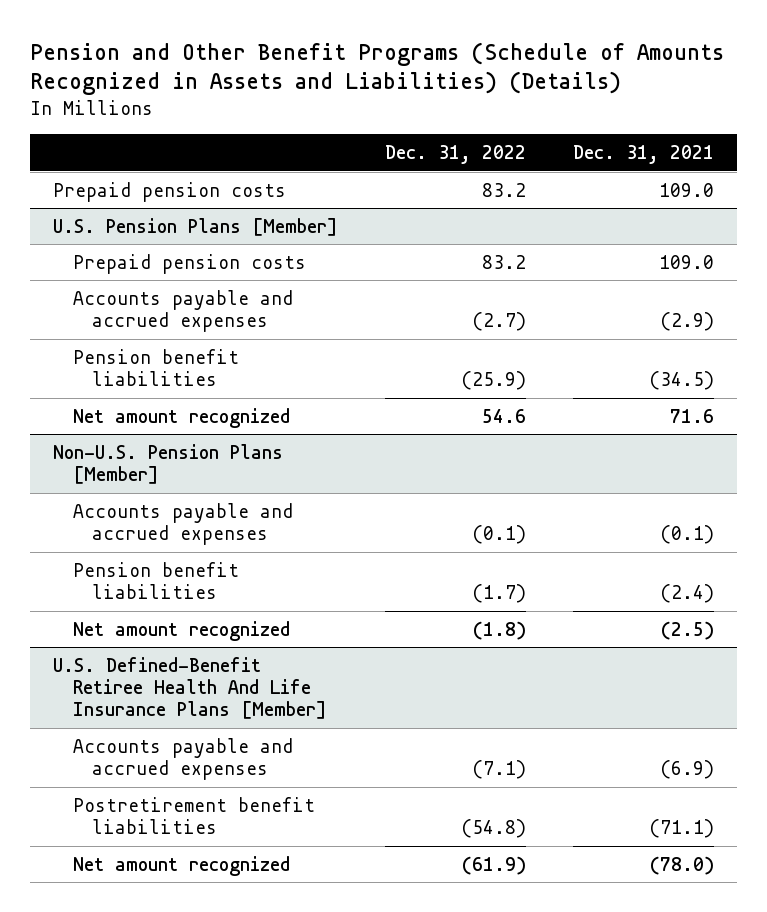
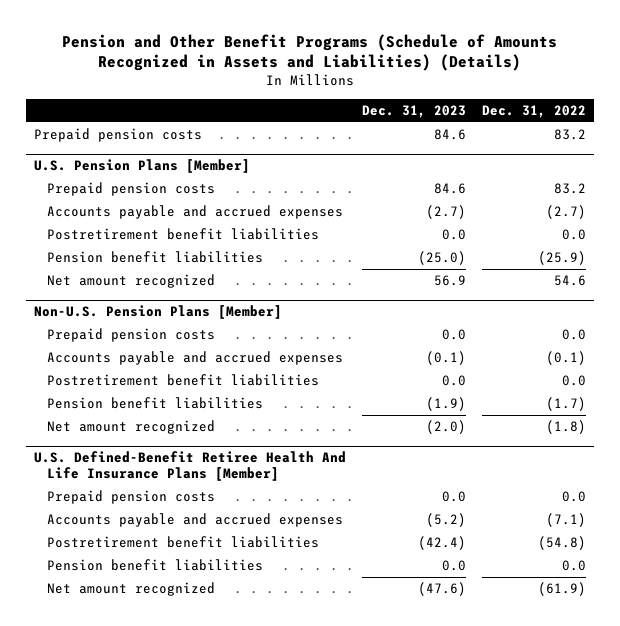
- | Dec. 31, 2022 | Dec. 31, 2021
+ | Dec. 31, 2023 | Dec. 31, 2022
@ U.S. Pension Plans [Member]
+ Postretirement benefit liabilities | 0.0 | 0.0
@ Non-U.S. Pension Plans [Member]
+ Prepaid pension costs | 0.0 | 0.0
+ Postretirement benefit liabilities | 0.0 | 0.0
@ U.S. Defined-Benefit Retiree Health And Life Insurance Plans [Member]
+ Prepaid pension costs | 0.0 | 0.0
+ Pension benefit liabilities | 0.0 | 0.0

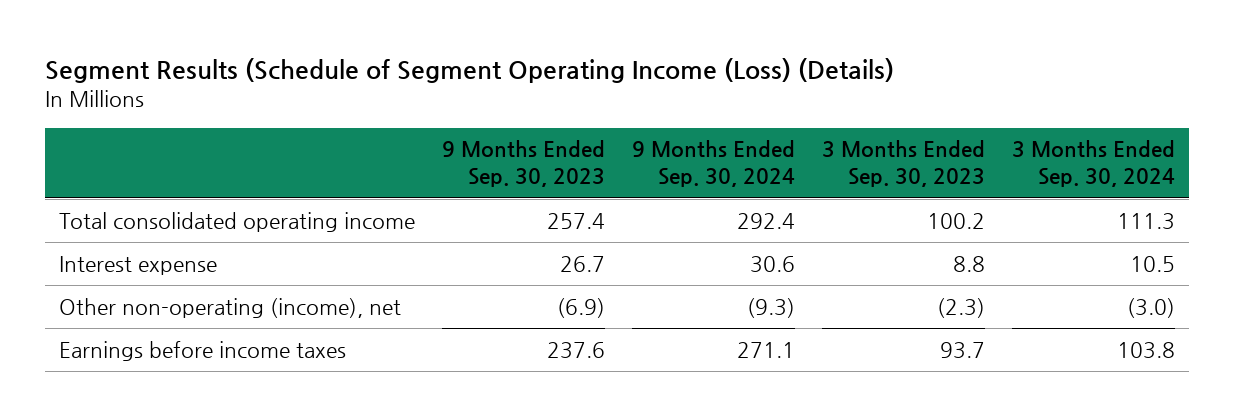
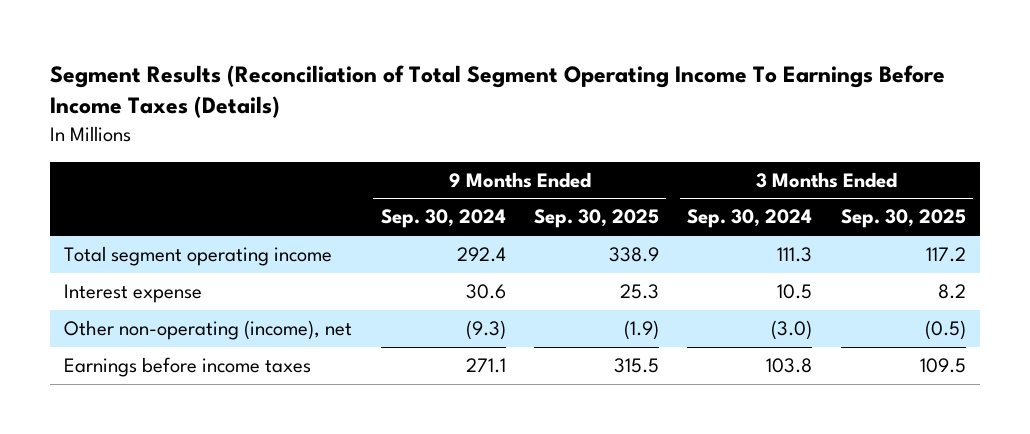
- Segment Results (Schedule of Segment Operating Income (Loss) (Details)
+ Segment Results (Reconciliation of Total Segment Operating Income To Earnings Before Income Taxes (Details)
- | 9 Months Ended Sep. 30, 2023 | 9 Months Ended Sep. 30, 2024 | 3 Months Ended Sep. 30, 2023 | 3 Months Ended Sep. 30, 2024
+ | 9 Months Ended Sep. 30, 2024 | 9 Months Ended Sep. 30, 2025 | 3 Months Ended Sep. 30, 2024 | 3 Months Ended Sep. 30, 2025
- Total consolidated operating income | 257.4 | 292.4 | 100.2 | 111.3
+ Total segment operating income | 292.4 | 338.9 | 111.3 | 117.2

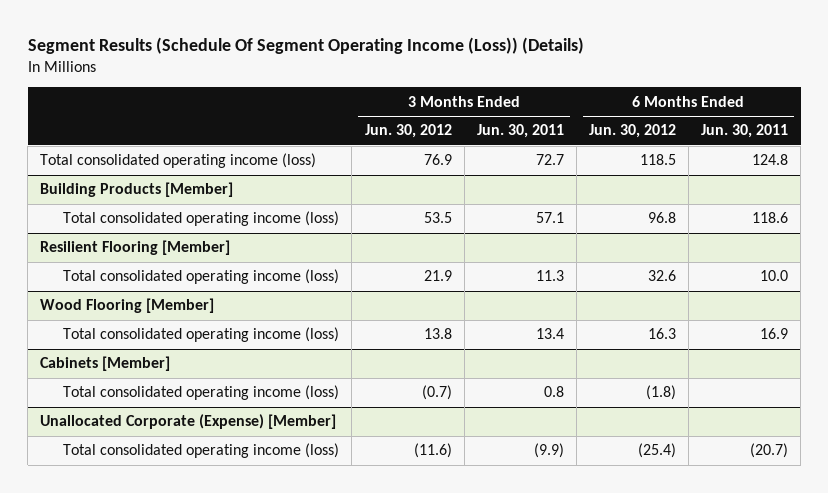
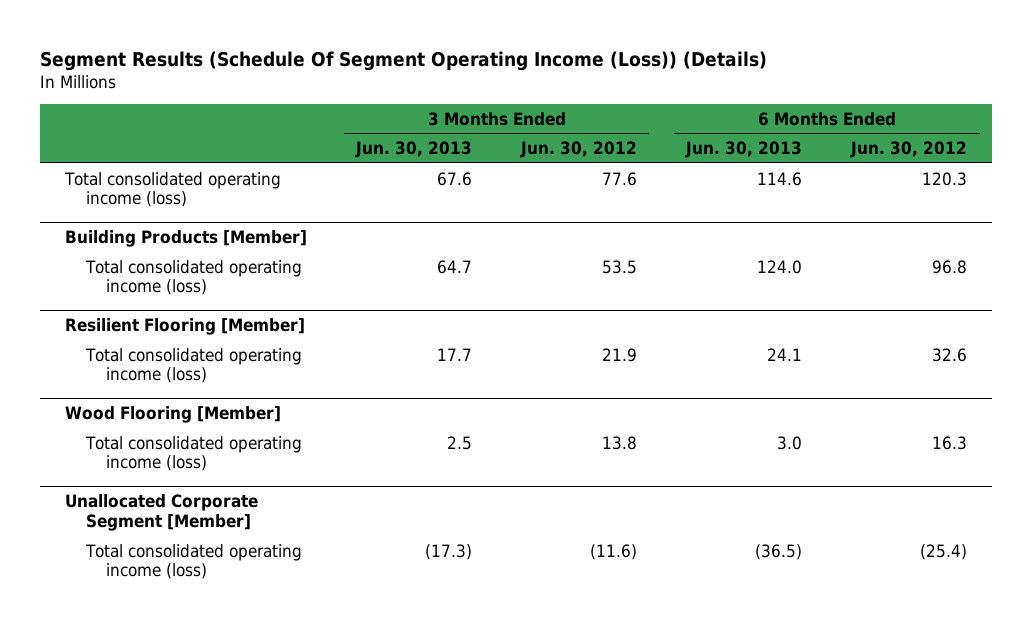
- | 3 Months Ended Jun. 30, 2012 | 3 Months Ended Jun. 30, 2011 | 6 Months Ended Jun. 30, 2012 | 6 Months Ended Jun. 30, 2011
+ | 3 Months Ended Jun. 30, 2013 | 3 Months Ended Jun. 30, 2012 | 6 Months Ended Jun. 30, 2013 | 6 Months Ended Jun. 30, 2012
- Total consolidated operating income (loss) | 76.9 | 72.7 | 118.5 | 124.8
+ Total consolidated operating income (loss) | 67.6 | 77.6 | 114.6 | 120.3
- Cabinets [Member]
- Total consolidated operating income (loss) | (0.7) | 0.8 | (1.8) |
- Unallocated Corporate (Expense) [Member]
+ Unallocated Corporate Segment [Member]

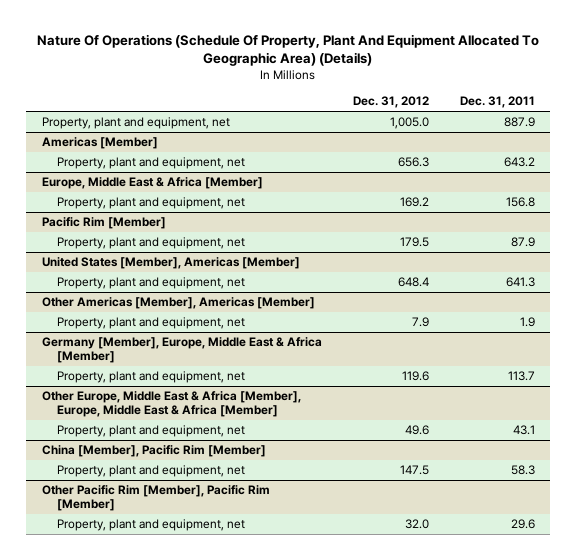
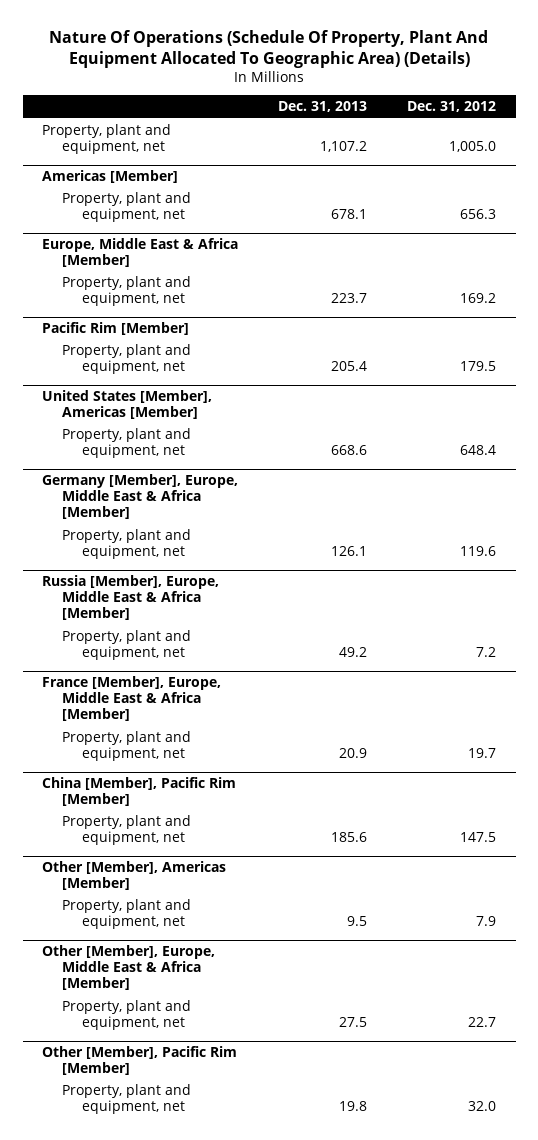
- | Dec. 31, 2012 | Dec. 31, 2011
+ | Dec. 31, 2013 | Dec. 31, 2012
- Other Americas [Member], Americas [Member]
- Property, plant and equipment, net | 7.9 | 1.9
- Other Europe, Middle East & Africa [Member], Europe, Middle East & Africa [Member]
- Property, plant and equipment, net | 49.6 | 43.1
+ Russia [Member], Europe, Middle East & Africa [Member]
+ Property, plant and equipment, net | 49.2 | 7.2
+ France [Member], Europe, Middle East & Africa [Member]
+ Property, plant and equipment, net | 20.9 | 19.7
- Other Pacific Rim [Member], Pacific Rim [Member]
+ Other [Member], Americas [Member]
+ Property, plant and equipment, net | 9.5 | 7.9
+ Other [Member], Europe, Middle East & Africa [Member]
+ Property, plant and equipment, net | 27.5 | 22.7
+ Other [Member], Pacific Rim [Member]

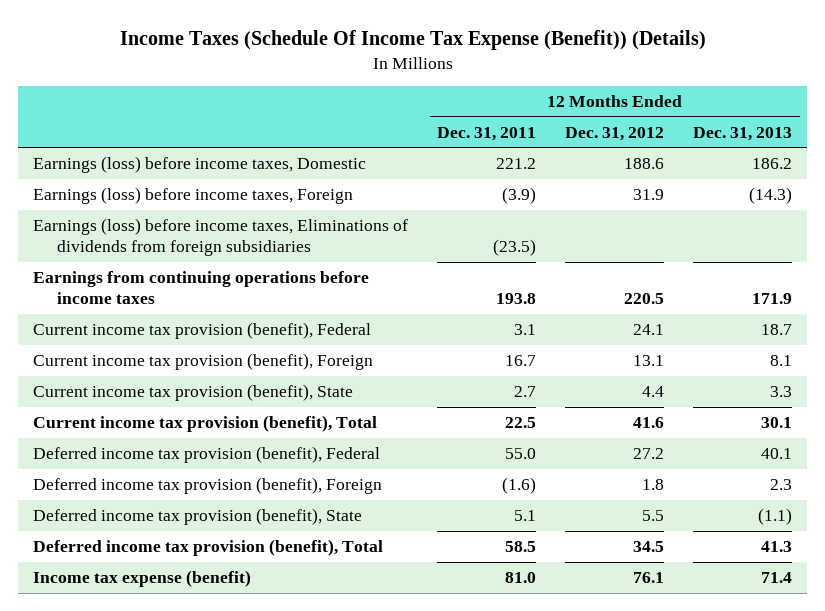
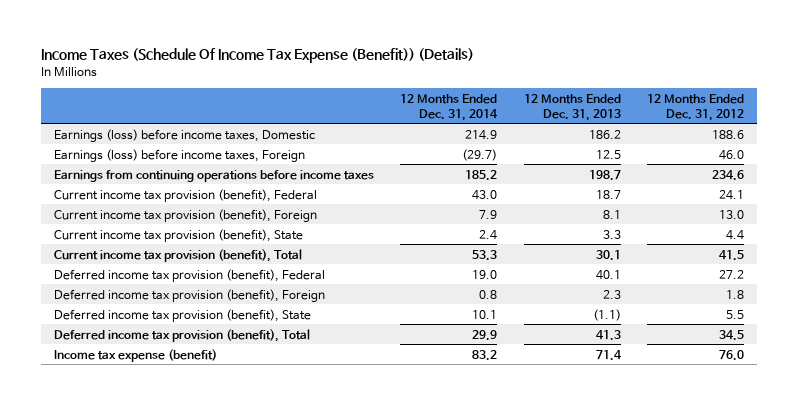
- | 12 Months Ended Dec. 31, 2011 | 12 Months Ended Dec. 31, 2012 | 12 Months Ended Dec. 31, 2013
+ | 12 Months Ended Dec. 31, 2014 | 12 Months Ended Dec. 31, 2013 | 12 Months Ended Dec. 31, 2012
- Earnings (loss) before income taxes, Foreign | (3.9) | 31.9 | (14.3)
- Earnings (loss) before income taxes, Eliminations of dividends from foreign subsidiaries | (23.5) | |
- Earnings from continuing operations before income taxes | 193.8 | 220.5 | 171.9
+ Earnings (loss) before income taxes, Foreign | (29.7) | 12.5 | 46.0
+ Earnings from continuing operations before income taxes | 185.2 | 198.7 | 234.6
- Current income tax provision (benefit), Foreign | 16.7 | 13.1 | 8.1
+ Current income tax provision (benefit), Foreign | 7.9 | 8.1 | 13.0
- Current income tax provision (benefit), Total | 22.5 | 41.6 | 30.1
+ Current income tax provision (benefit), Total | 53.3 | 30.1 | 41.5
- Income tax expense (benefit) | 81.0 | 76.1 | 71.4
+ Income tax expense (benefit) | 83.2 | 71.4 | 76.0

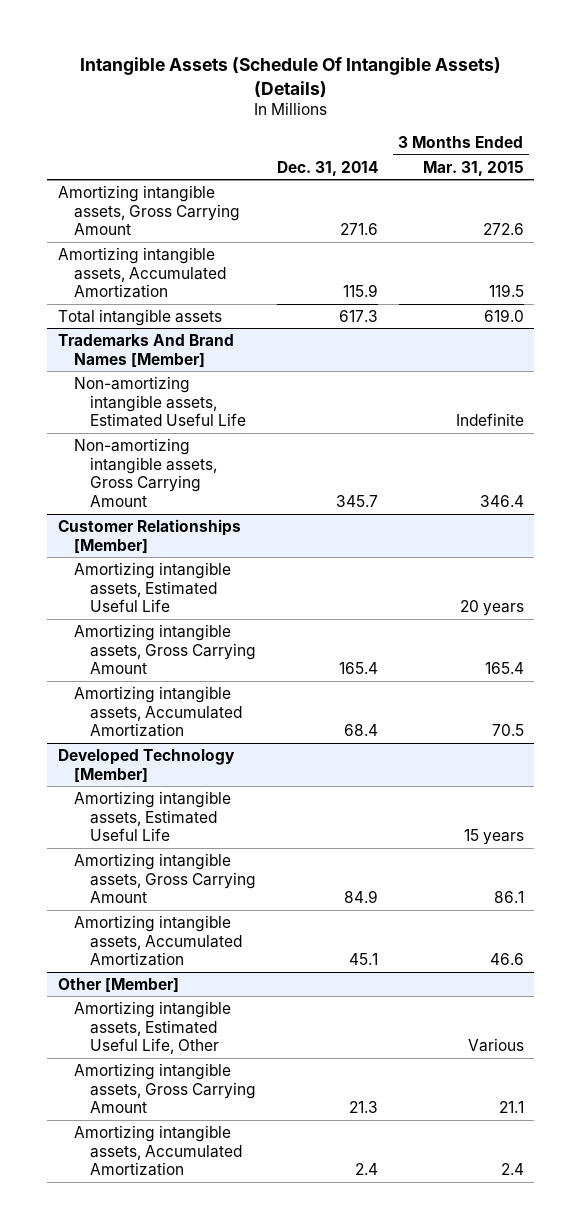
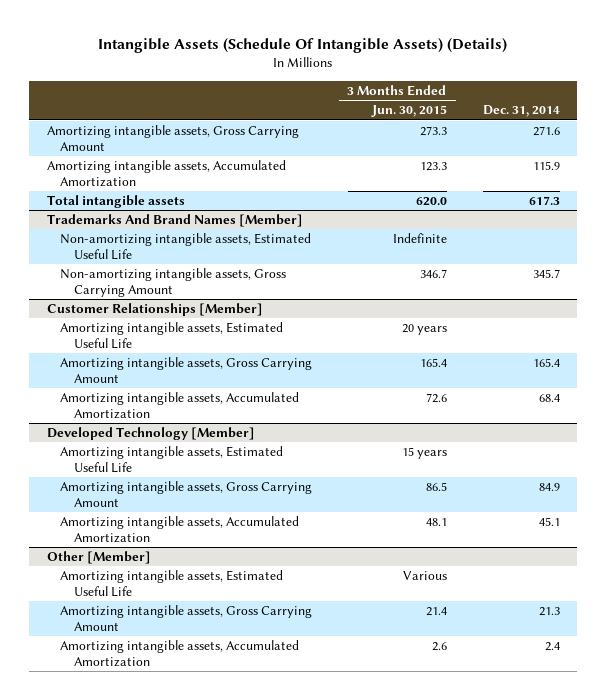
- | Dec. 31, 2014 | 3 Months Ended Mar. 31, 2015
+ | 3 Months Ended Jun. 30, 2015 | Dec. 31, 2014
@ Other [Member]
- Amortizing intangible assets, Estimated Useful Life, Other | | Various
+ Amortizing intangible assets, Estimated Useful Life | Various |

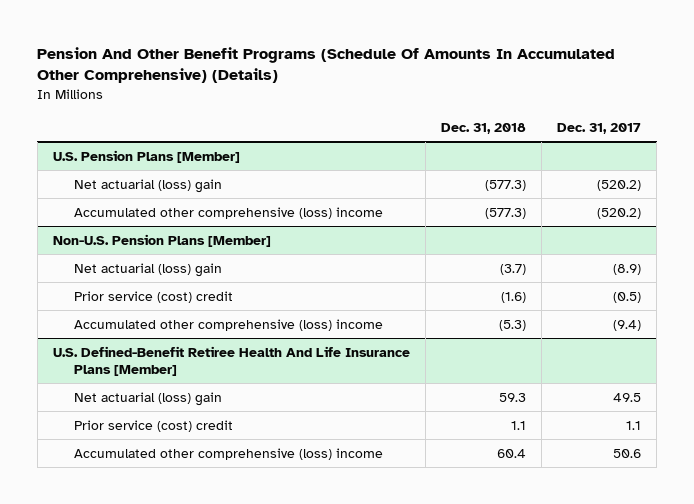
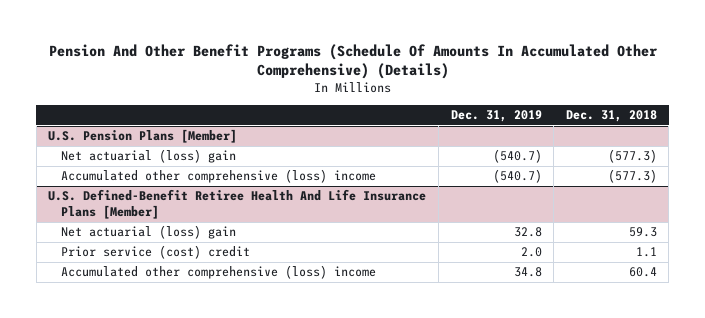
- | Dec. 31, 2018 | Dec. 31, 2017
+ | Dec. 31, 2019 | Dec. 31, 2018
- Non-U.S. Pension Plans [Member]
- Net actuarial (loss) gain | (3.7) | (8.9)
- Prior service (cost) credit | (1.6) | (0.5)
- Accumulated other comprehensive (loss) income | (5.3) | (9.4)

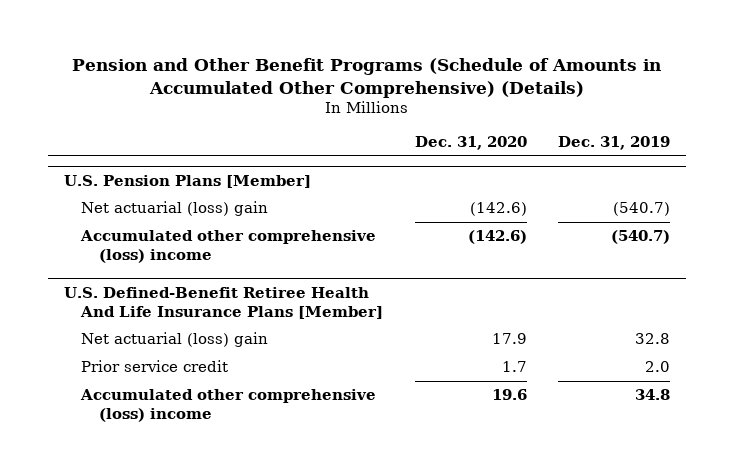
- Pension And Other Benefit Programs (Schedule Of Amounts In Accumulated Other Comprehensive) (Details)
+ Pension and Other Benefit Programs (Schedule of Amounts in Accumulated Other Comprehensive) (Details)
- | Dec. 31, 2019 | Dec. 31, 2018
+ | Dec. 31, 2020 | Dec. 31, 2019
@ U.S. Defined-Benefit Retiree Health And Life Insurance Plans [Member]
- Prior service (cost) credit | 2.0 | 1.1
+ Prior service credit | 1.7 | 2.0

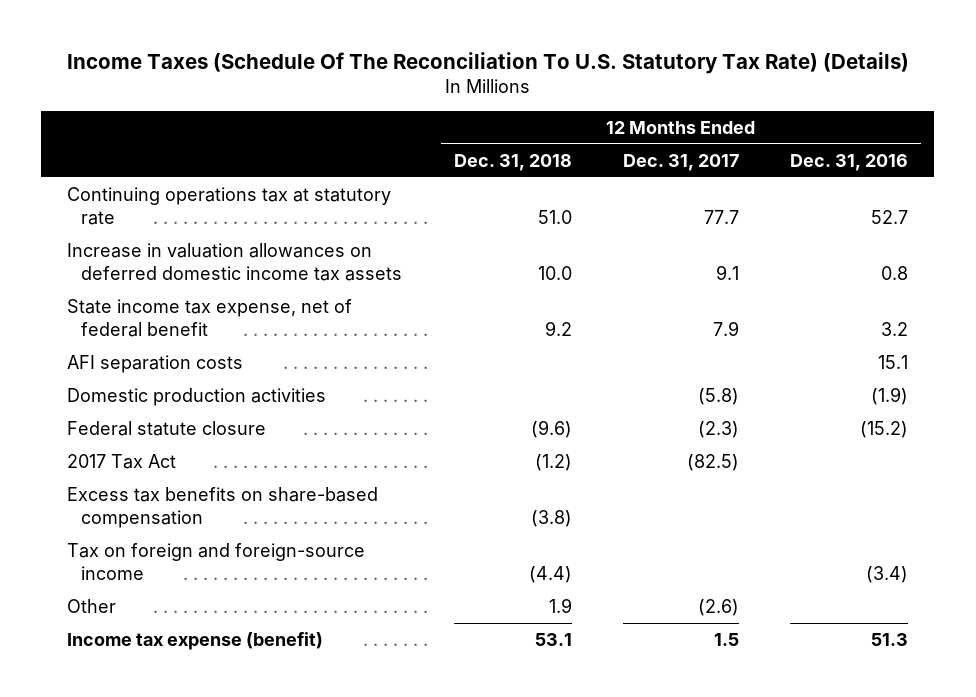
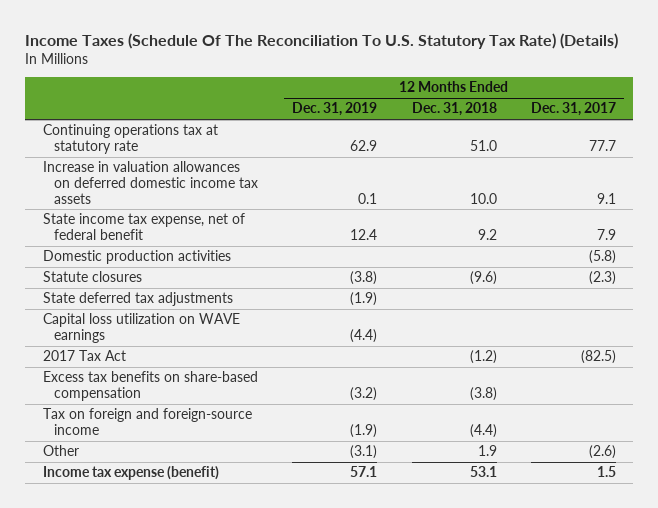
- | 12 Months Ended Dec. 31, 2018 | 12 Months Ended Dec. 31, 2017 | 12 Months Ended Dec. 31, 2016
+ | 12 Months Ended Dec. 31, 2019 | 12 Months Ended Dec. 31, 2018 | 12 Months Ended Dec. 31, 2017
- AFI separation costs | | | 15.1
- Federal statute closure | (9.6) | (2.3) | (15.2)
+ Statute closures | (3.8) | (9.6) | (2.3)
+ State deferred tax adjustments | (1.9) | |
+ Capital loss utilization on WAVE earnings | (4.4) | |

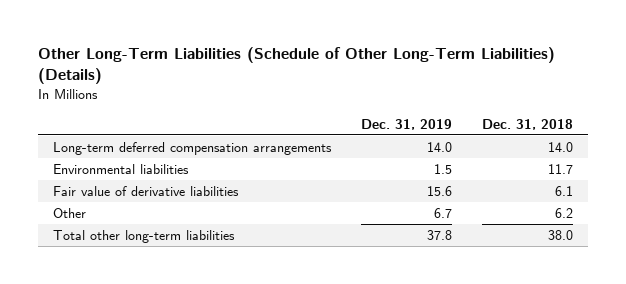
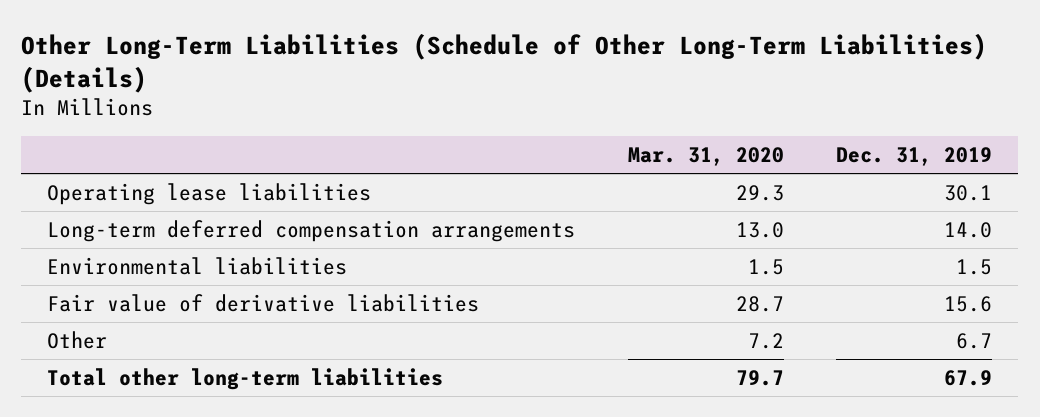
- | Dec. 31, 2019 | Dec. 31, 2018
+ | Mar. 31, 2020 | Dec. 31, 2019
+ Operating lease liabilities | 29.3 | 30.1
- Total other long-term liabilities | 37.8 | 38.0
+ Total other long-term liabilities | 79.7 | 67.9

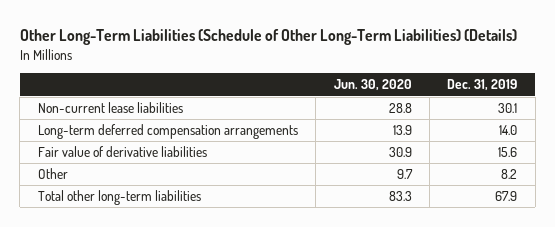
- | Mar. 31, 2020 | Dec. 31, 2019
+ | Jun. 30, 2020 | Dec. 31, 2019
- Operating lease liabilities | 29.3 | 30.1
+ Non-current lease liabilities | 28.8 | 30.1
- Environmental liabilities | 1.5 | 1.5
- Other | 7.2 | 6.7
+ Other | 9.7 | 8.2

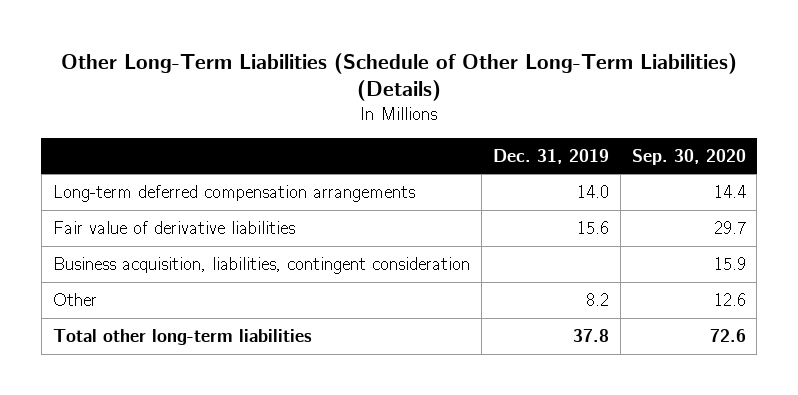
- | Jun. 30, 2020 | Dec. 31, 2019
+ | Dec. 31, 2019 | Sep. 30, 2020
- Non-current lease liabilities | 28.8 | 30.1
+ Business acquisition, liabilities, contingent consideration | | 15.9
- Total other long-term liabilities | 83.3 | 67.9
+ Total other long-term liabilities | 37.8 | 72.6

